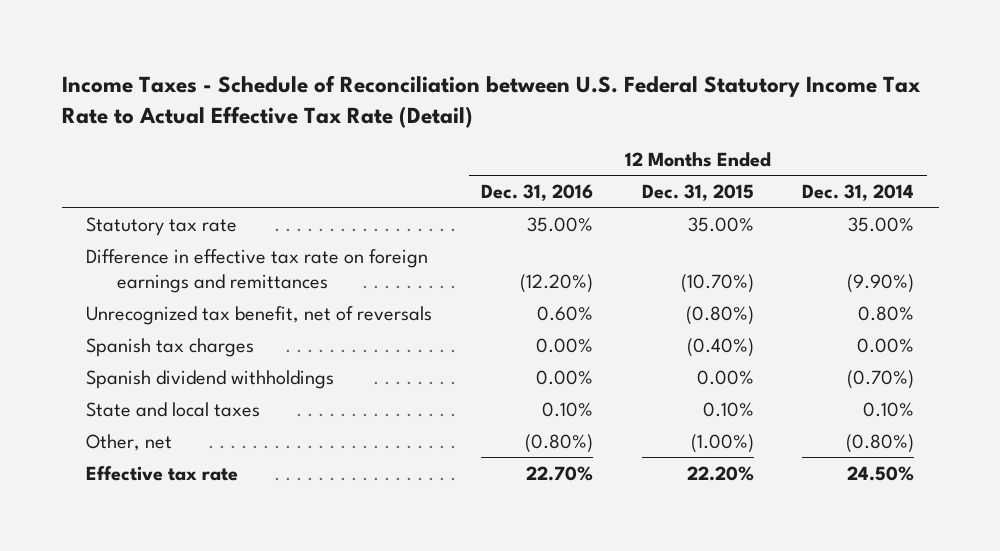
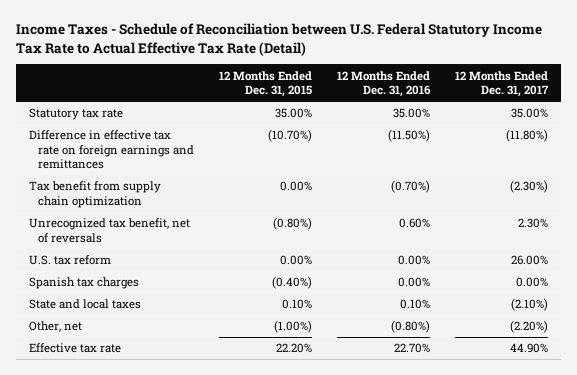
- | 12 Months Ended Dec. 31, 2016 | 12 Months Ended Dec. 31, 2015 | 12 Months Ended Dec. 31, 2014
+ | 12 Months Ended Dec. 31, 2015 | 12 Months Ended Dec. 31, 2016 | 12 Months Ended Dec. 31, 2017
- Difference in effective tax rate on foreign earnings and remittances | (12.20%) | (10.70%) | (9.90%)
+ Difference in effective tax rate on foreign earnings and remittances | (10.70%) | (11.50%) | (11.80%)
+ Tax benefit from supply chain optimization | 0.00% | (0.70%) | (2.30%)
+ U.S. tax reform | 0.00% | 0.00% | 26.00%
- Spanish dividend withholdings | 0.00% | 0.00% | (0.70%)

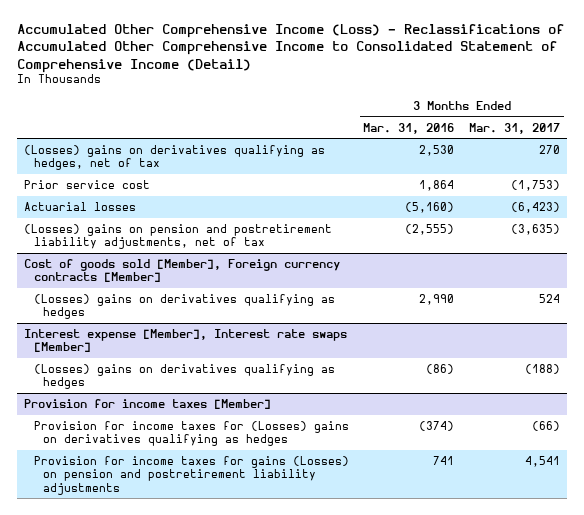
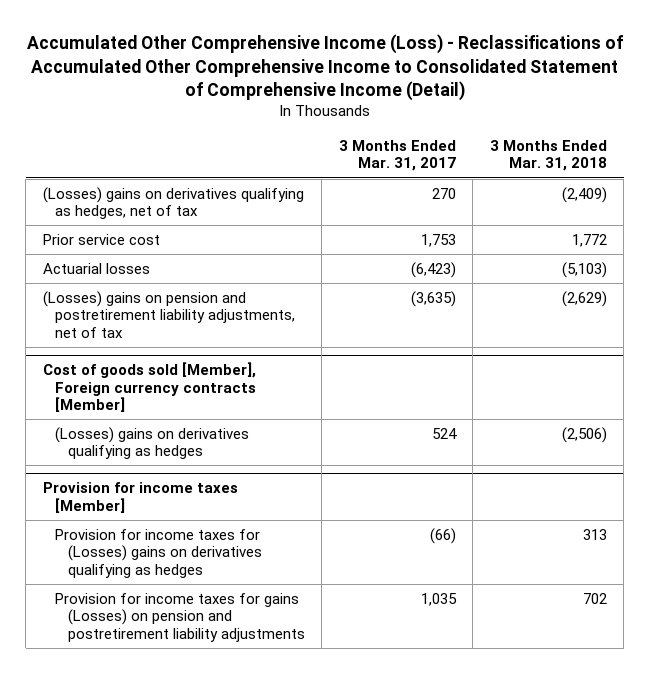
- | 3 Months Ended Mar. 31, 2016 | 3 Months Ended Mar. 31, 2017
+ | 3 Months Ended Mar. 31, 2017 | 3 Months Ended Mar. 31, 2018
- Prior service cost | 1,864 | (1,753)
+ Prior service cost | 1,753 | 1,772
- Interest expense [Member], Interest rate swaps [Member]
- (Losses) gains on derivatives qualifying as hedges | (86) | (188)
@ Provision for income taxes [Member]
- Provision for income taxes for gains (Losses) on pension and postretirement liability adjustments | 741 | 4,541
+ Provision for income taxes for gains (Losses) on pension and postretirement liability adjustments | 1,035 | 702

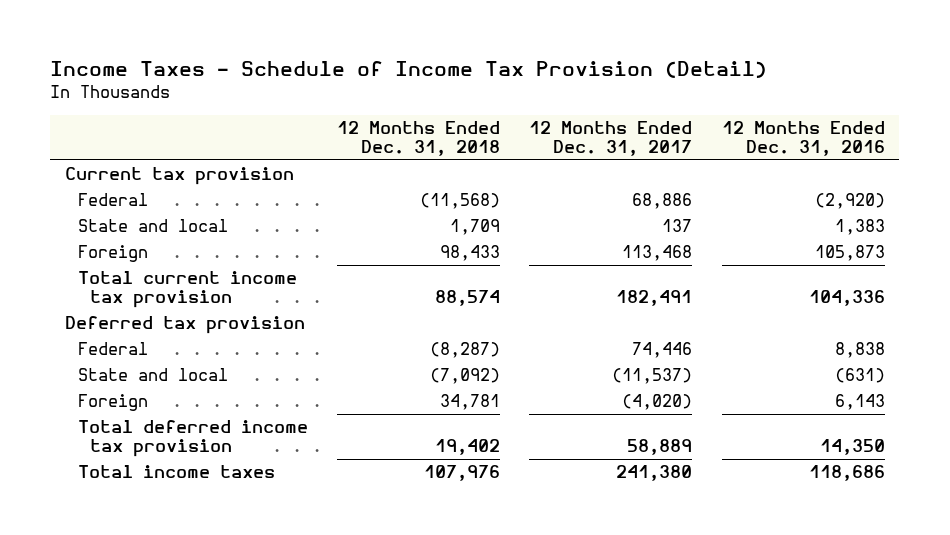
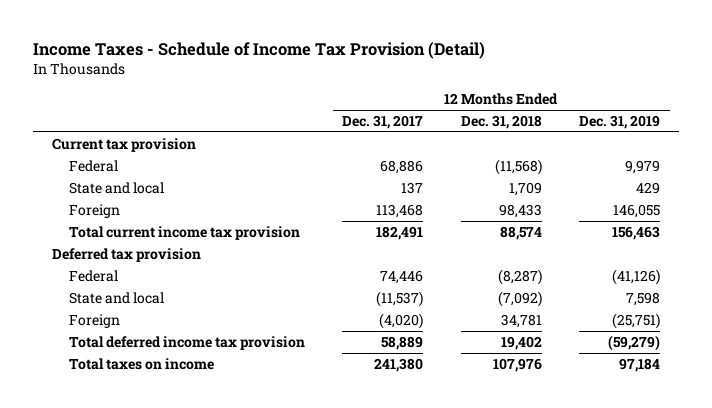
- | 12 Months Ended Dec. 31, 2018 | 12 Months Ended Dec. 31, 2017 | 12 Months Ended Dec. 31, 2016
+ | 12 Months Ended Dec. 31, 2017 | 12 Months Ended Dec. 31, 2018 | 12 Months Ended Dec. 31, 2019
- Total income taxes | 107,976 | 241,380 | 118,686
+ Total taxes on income | 241,380 | 107,976 | 97,184

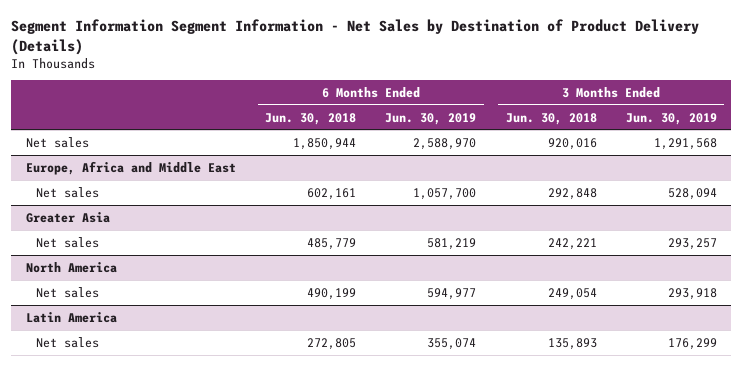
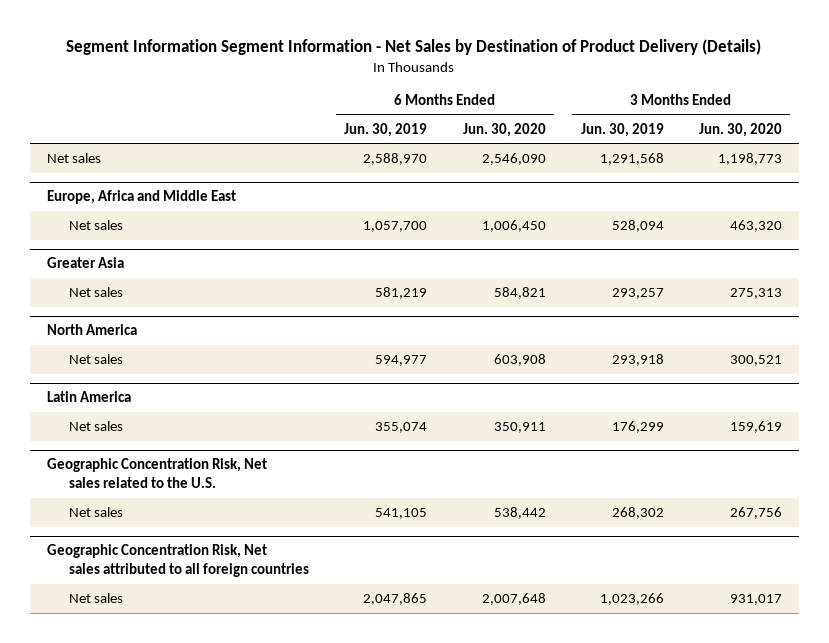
- | 6 Months Ended Jun. 30, 2018 | 6 Months Ended Jun. 30, 2019 | 3 Months Ended Jun. 30, 2018 | 3 Months Ended Jun. 30, 2019
+ | 6 Months Ended Jun. 30, 2019 | 6 Months Ended Jun. 30, 2020 | 3 Months Ended Jun. 30, 2019 | 3 Months Ended Jun. 30, 2020
+ Geographic Concentration Risk, Net sales related to the U.S.
+ Net sales | 541,105 | 538,442 | 268,302 | 267,756
+ Geographic Concentration Risk, Net sales attributed to all foreign countries
+ Net sales | 2,047,865 | 2,007,648 | 1,023,266 | 931,017

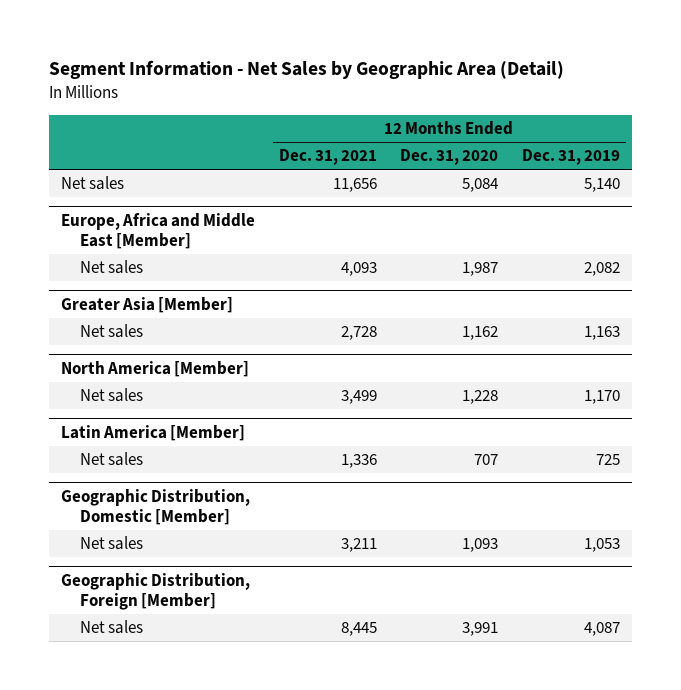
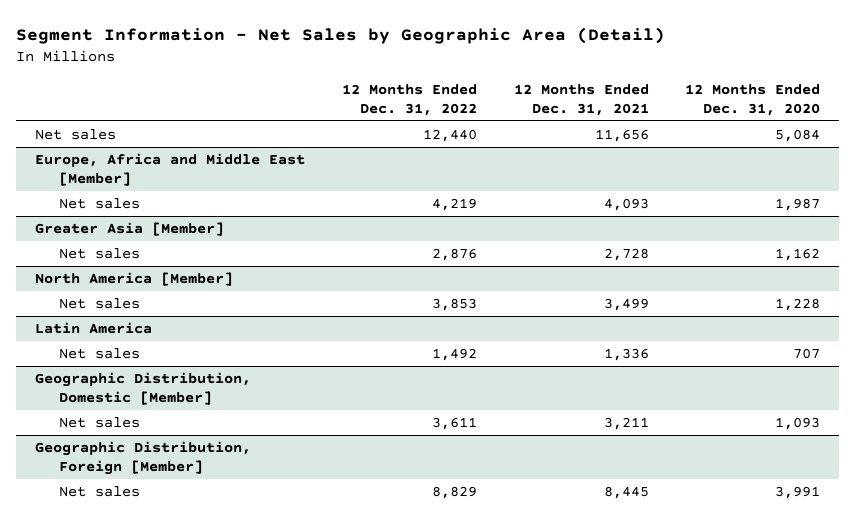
- | 12 Months Ended Dec. 31, 2021 | 12 Months Ended Dec. 31, 2020 | 12 Months Ended Dec. 31, 2019
+ | 12 Months Ended Dec. 31, 2022 | 12 Months Ended Dec. 31, 2021 | 12 Months Ended Dec. 31, 2020
- Latin America [Member]
+ Latin America

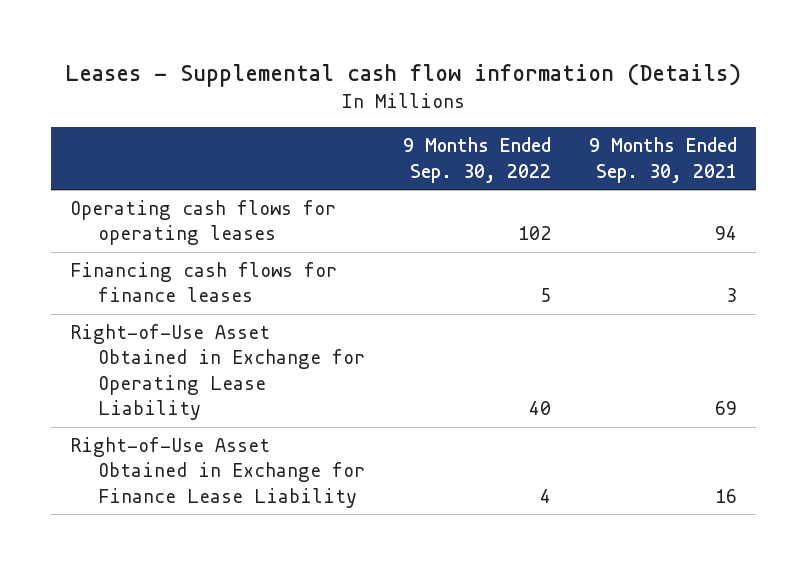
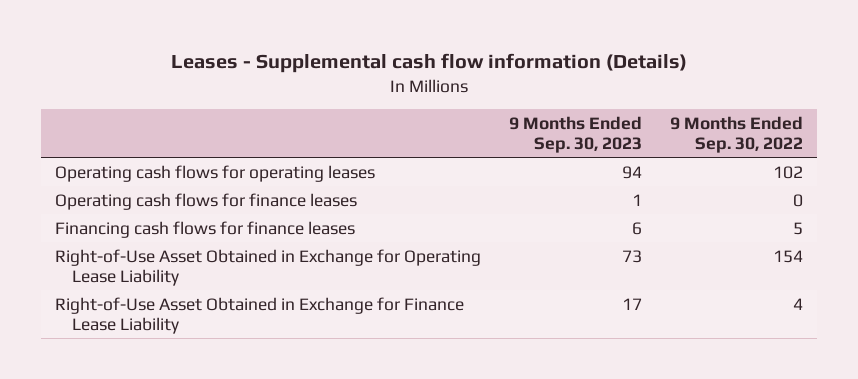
- | 9 Months Ended Sep. 30, 2022 | 9 Months Ended Sep. 30, 2021
+ | 9 Months Ended Sep. 30, 2023 | 9 Months Ended Sep. 30, 2022
+ Operating cash flows for finance leases | 1 | 0
- Right-of-Use Asset Obtained in Exchange for Operating Lease Liability | 40 | 69
+ Right-of-Use Asset Obtained in Exchange for Operating Lease Liability | 73 | 154

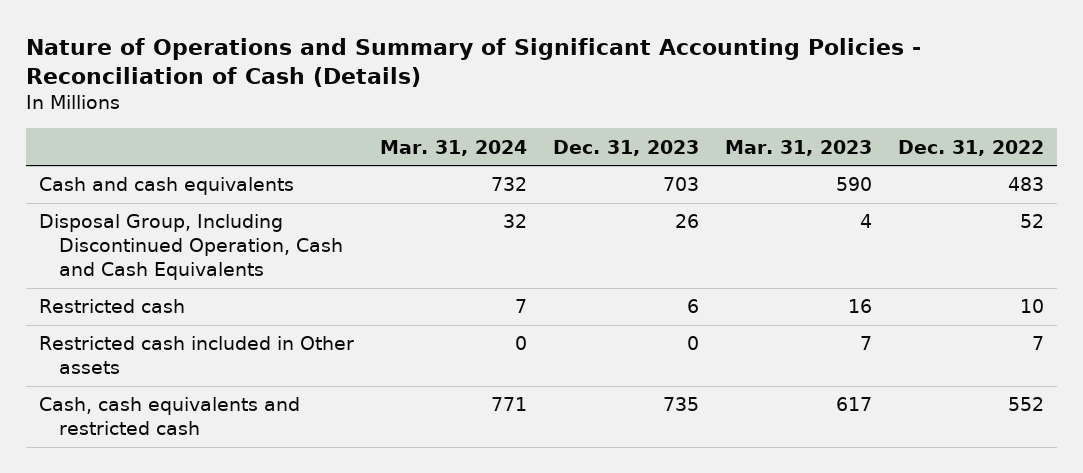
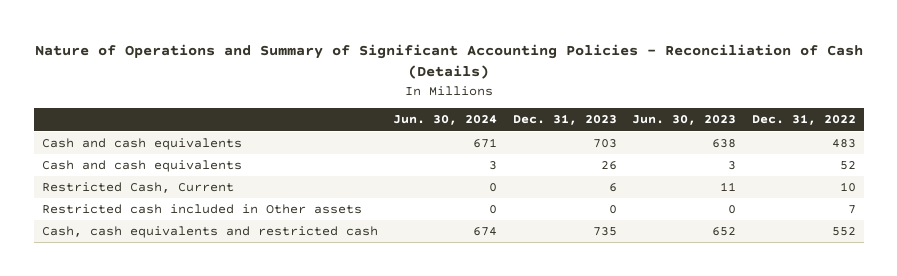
- | Mar. 31, 2024 | Dec. 31, 2023 | Mar. 31, 2023 | Dec. 31, 2022
+ | Jun. 30, 2024 | Dec. 31, 2023 | Jun. 30, 2023 | Dec. 31, 2022
- Disposal Group, Including Discontinued Operation, Cash and Cash Equivalents | 32 | 26 | 4 | 52
- Restricted cash | 7 | 6 | 16 | 10
+ Cash and cash equivalents | 3 | 26 | 3 | 52
+ Restricted Cash, Current | 0 | 6 | 11 | 10

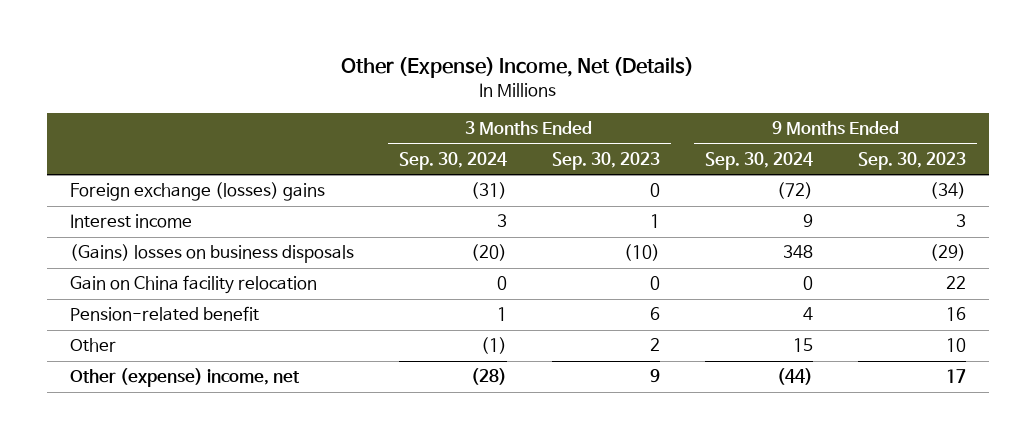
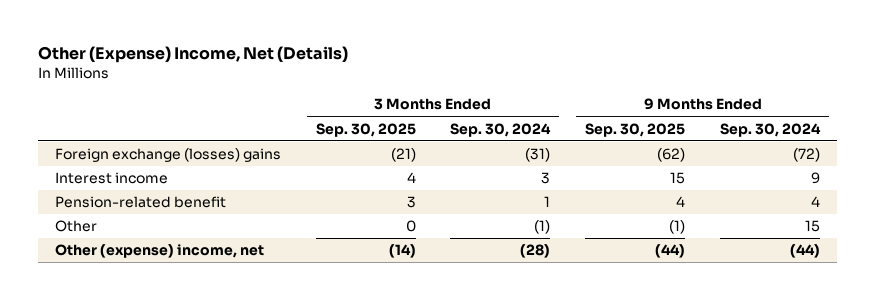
- | 3 Months Ended Sep. 30, 2024 | 3 Months Ended Sep. 30, 2023 | 9 Months Ended Sep. 30, 2024 | 9 Months Ended Sep. 30, 2023
+ | 3 Months Ended Sep. 30, 2025 | 3 Months Ended Sep. 30, 2024 | 9 Months Ended Sep. 30, 2025 | 9 Months Ended Sep. 30, 2024
- (Gains) losses on business disposals | (20) | (10) | 348 | (29)
- Gain on China facility relocation | 0 | 0 | 0 | 22

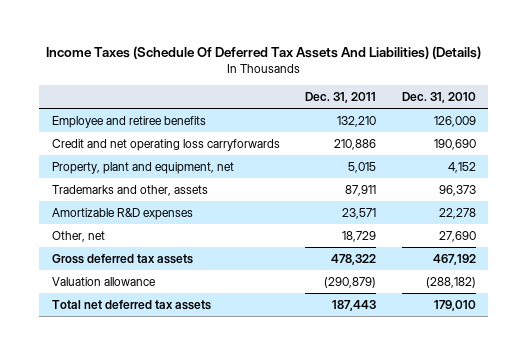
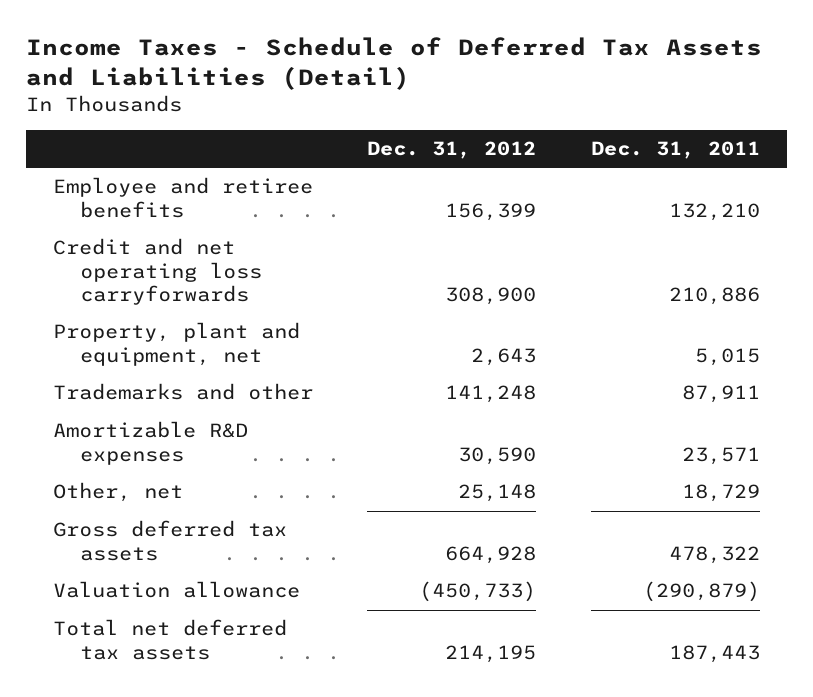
- Income Taxes (Schedule Of Deferred Tax Assets And Liabilities) (Details)
+ Income Taxes - Schedule of Deferred Tax Assets and Liabilities (Detail)
- | Dec. 31, 2011 | Dec. 31, 2010
+ | Dec. 31, 2012 | Dec. 31, 2011
- Trademarks and other, assets | 87,911 | 96,373
+ Trademarks and other | 141,248 | 87,911

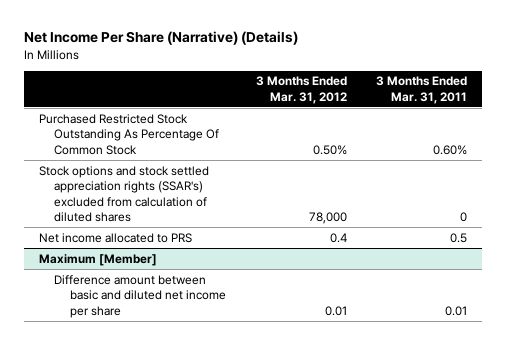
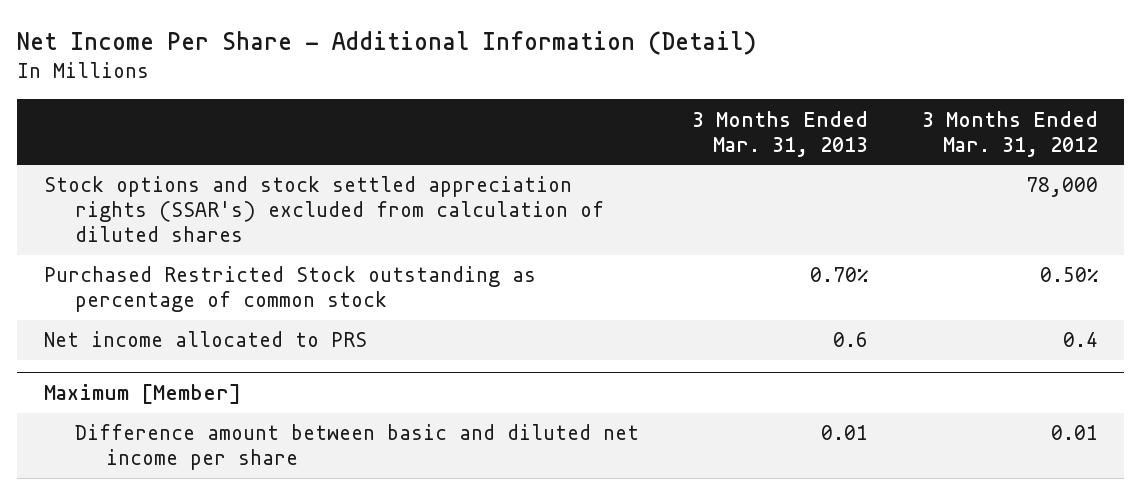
- Net Income Per Share (Narrative) (Details)
+ Net Income Per Share - Additional Information (Detail)
- | 3 Months Ended Mar. 31, 2012 | 3 Months Ended Mar. 31, 2011
+ | 3 Months Ended Mar. 31, 2013 | 3 Months Ended Mar. 31, 2012
- Purchased Restricted Stock Outstanding As Percentage Of Common Stock | 0.50% | 0.60%
+ Purchased Restricted Stock outstanding as percentage of common stock | 0.70% | 0.50%

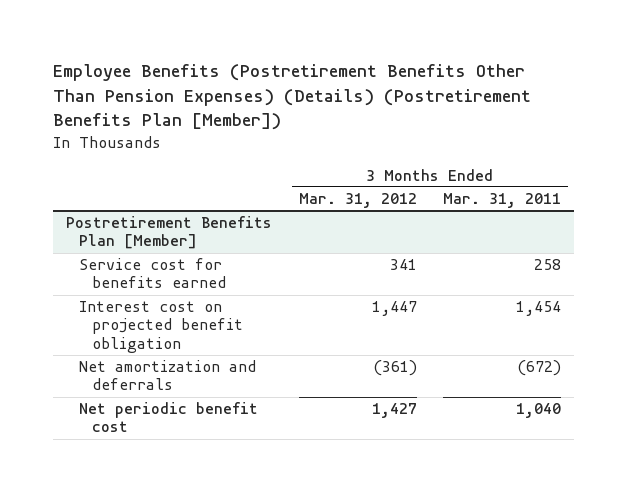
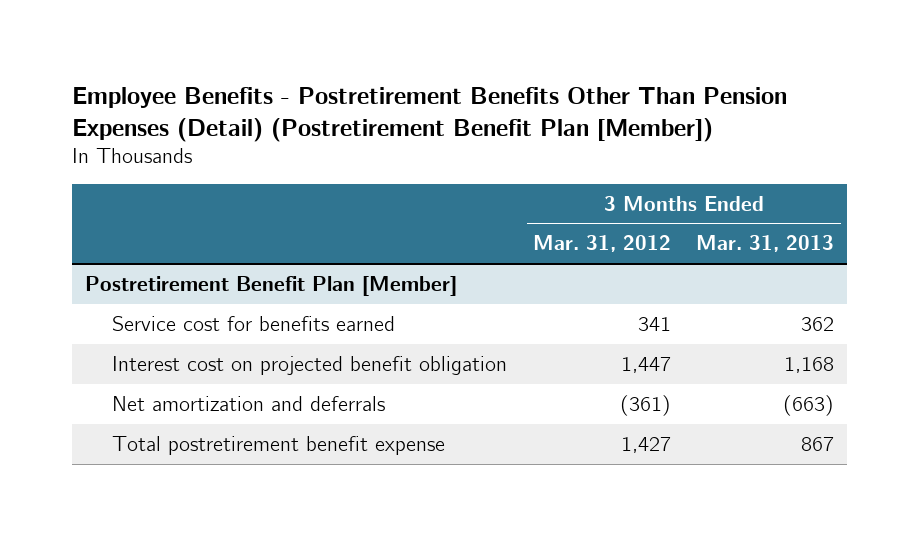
- Employee Benefits (Postretirement Benefits Other Than Pension Expenses) (Details) (Postretirement Benefits Plan [Member])
+ Employee Benefits - Postretirement Benefits Other Than Pension Expenses (Detail) (Postretirement Benefit Plan [Member])
- | 3 Months Ended Mar. 31, 2012 | 3 Months Ended Mar. 31, 2011
+ | 3 Months Ended Mar. 31, 2012 | 3 Months Ended Mar. 31, 2013
- Postretirement Benefits Plan [Member]
+ Postretirement Benefit Plan [Member]
- Net periodic benefit cost | 1,427 | 1,040
+ Total postretirement benefit expense | 1,427 | 867

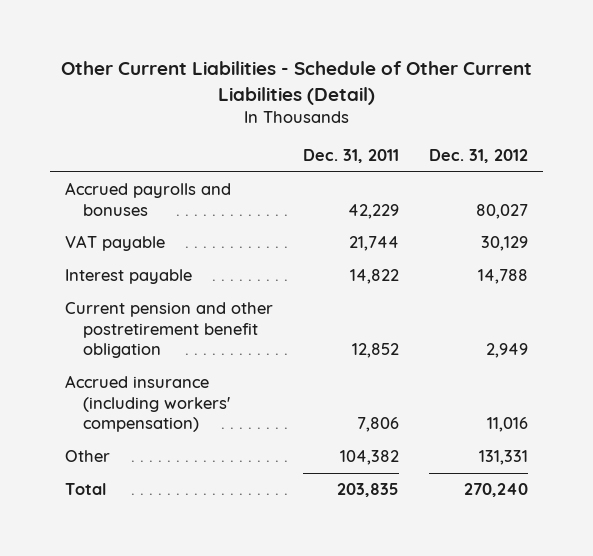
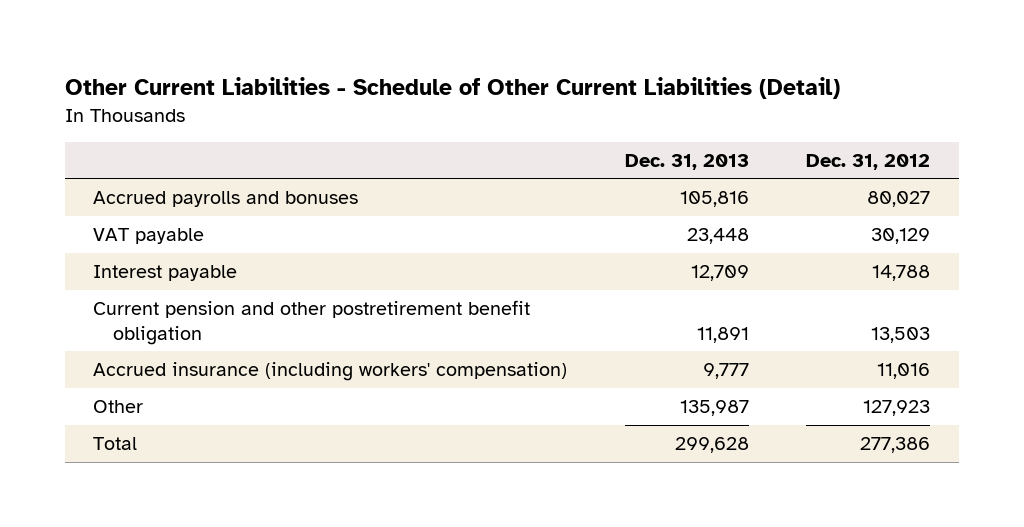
- | Dec. 31, 2011 | Dec. 31, 2012
+ | Dec. 31, 2013 | Dec. 31, 2012
- Current pension and other postretirement benefit obligation | 12,852 | 2,949
+ Current pension and other postretirement benefit obligation | 11,891 | 13,503
- Other | 104,382 | 131,331
- Total | 203,835 | 270,240
+ Other | 135,987 | 127,923
+ Total | 299,628 | 277,386

